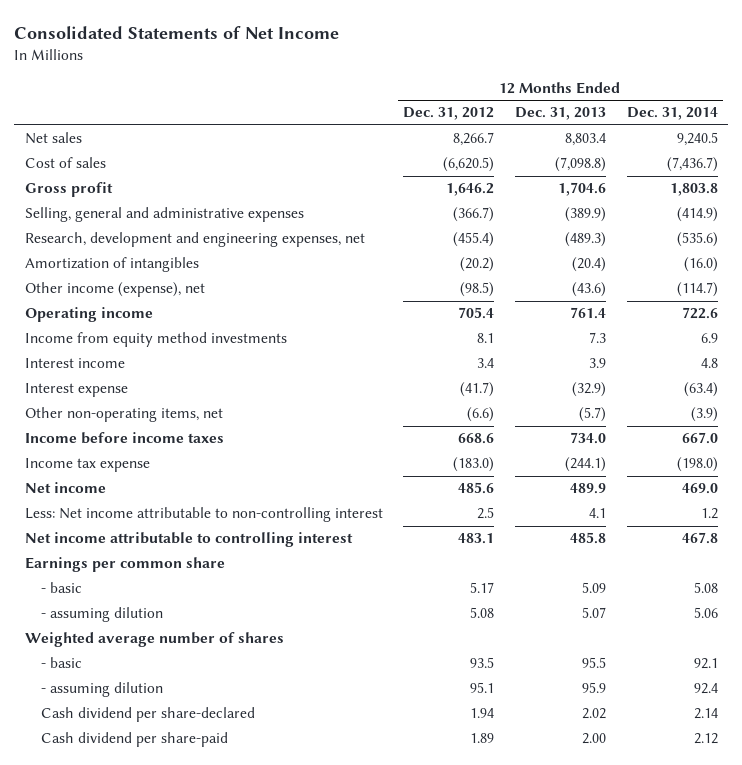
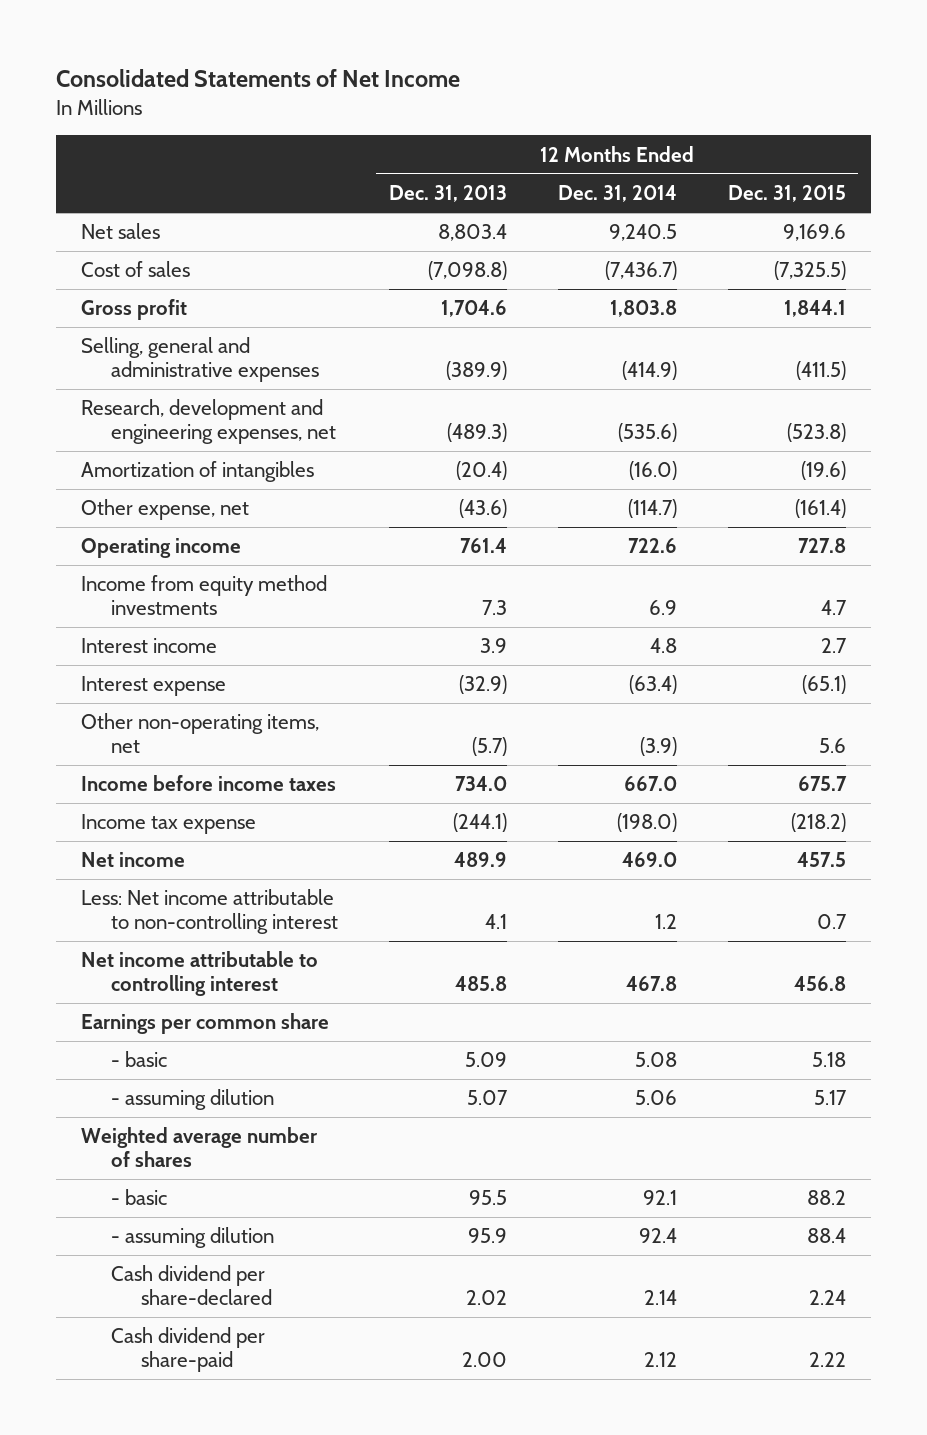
- | 12 Months Ended Dec. 31, 2012 | 12 Months Ended Dec. 31, 2013 | 12 Months Ended Dec. 31, 2014
+ | 12 Months Ended Dec. 31, 2013 | 12 Months Ended Dec. 31, 2014 | 12 Months Ended Dec. 31, 2015
- Other income (expense), net | (98.5) | (43.6) | (114.7)
+ Other expense, net | (43.6) | (114.7) | (161.4)

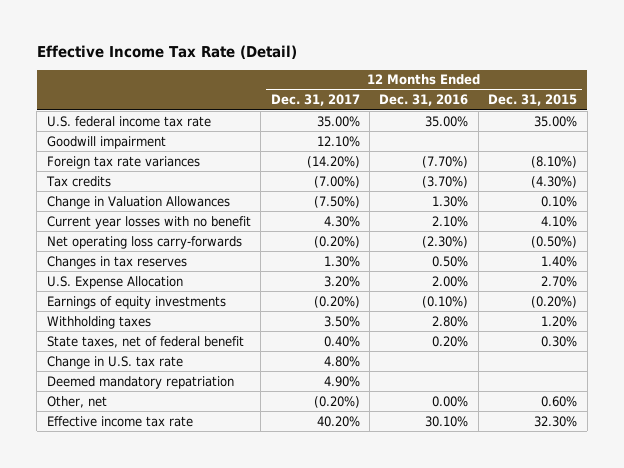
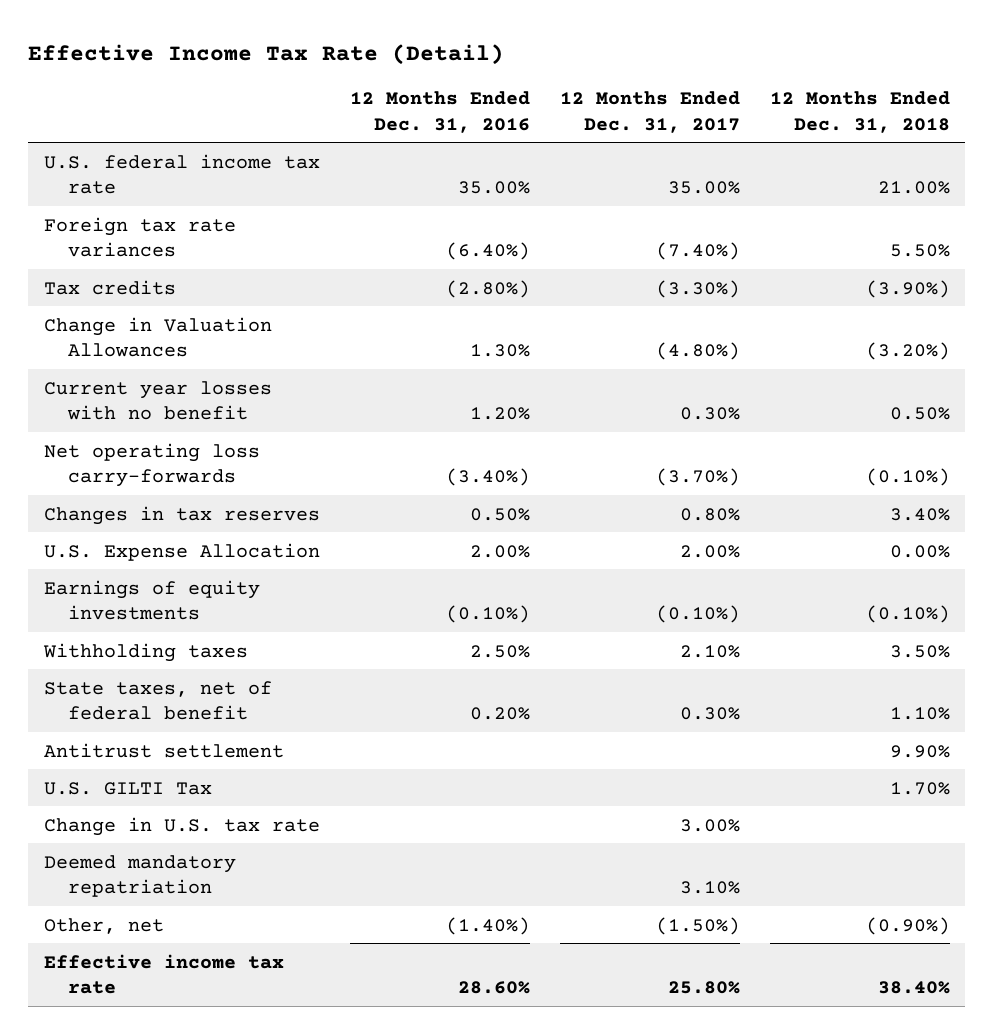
- | 12 Months Ended Dec. 31, 2017 | 12 Months Ended Dec. 31, 2016 | 12 Months Ended Dec. 31, 2015
+ | 12 Months Ended Dec. 31, 2016 | 12 Months Ended Dec. 31, 2017 | 12 Months Ended Dec. 31, 2018
- Goodwill impairment | 12.10% | |
- Foreign tax rate variances | (14.20%) | (7.70%) | (8.10%)
- Tax credits | (7.00%) | (3.70%) | (4.30%)
- Change in Valuation Allowances | (7.50%) | 1.30% | 0.10%
- Current year losses with no benefit | 4.30% | 2.10% | 4.10%
- Net operating loss carry-forwards | (0.20%) | (2.30%) | (0.50%)
- Changes in tax reserves | 1.30% | 0.50% | 1.40%
- U.S. Expense Allocation | 3.20% | 2.00% | 2.70%
- Earnings of equity investments | (0.20%) | (0.10%) | (0.20%)
- Withholding taxes | 3.50% | 2.80% | 1.20%
- State taxes, net of federal benefit | 0.40% | 0.20% | 0.30%
- Change in U.S. tax rate | 4.80% | |
- Deemed mandatory repatriation | 4.90% | |
- Other, net | (0.20%) | 0.00% | 0.60%
- Effective income tax rate | 40.20% | 30.10% | 32.30%
+ Foreign tax rate variances | (6.40%) | (7.40%) | 5.50%
+ Tax credits | (2.80%) | (3.30%) | (3.90%)
+ Change in Valuation Allowances | 1.30% | (4.80%) | (3.20%)
+ Current year losses with no benefit | 1.20% | 0.30% | 0.50%
+ Net operating loss carry-forwards | (3.40%) | (3.70%) | (0.10%)
+ Changes in tax reserves | 0.50% | 0.80% | 3.40%
+ U.S. Expense Allocation | 2.00% | 2.00% | 0.00%
+ Earnings of equity investments | (0.10%) | (0.10%) | (0.10%)
+ Withholding taxes | 2.50% | 2.10% | 3.50%
+ State taxes, net of federal benefit | 0.20% | 0.30% | 1.10%
+ Antitrust settlement | | | 9.90%
+ U.S. GILTI Tax | | | 1.70%
+ Change in U.S. tax rate | | 3.00% |
+ Deemed mandatory repatriation | | 3.10% |
+ Other, net | (1.40%) | (1.50%) | (0.90%)
+ Effective income tax rate | 28.60% | 25.80% | 38.40%

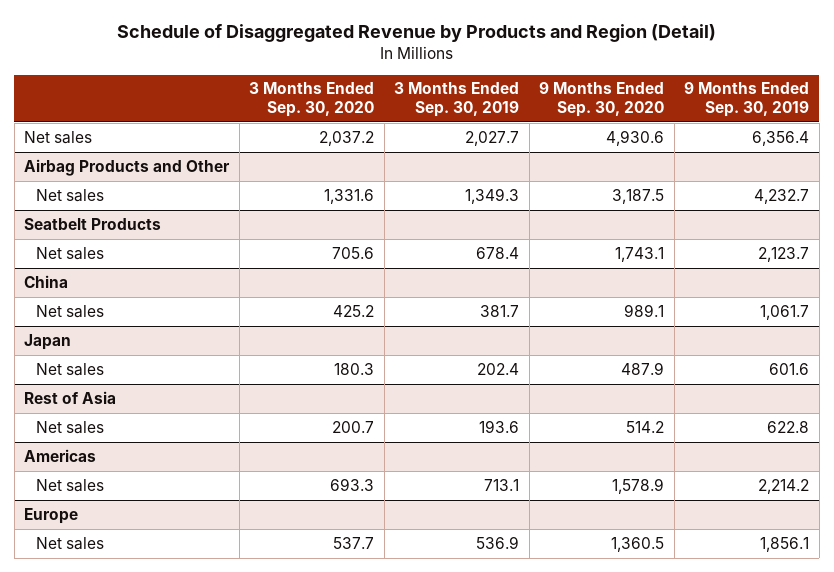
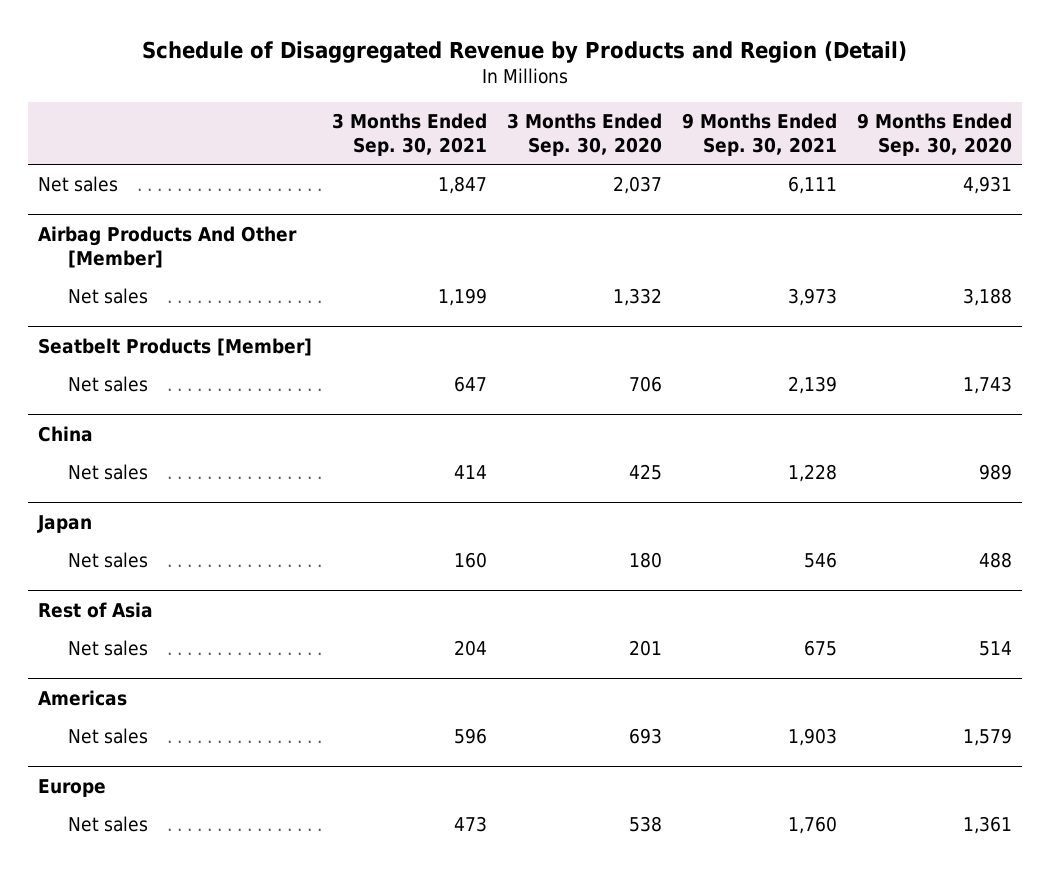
- | 3 Months Ended Sep. 30, 2020 | 3 Months Ended Sep. 30, 2019 | 9 Months Ended Sep. 30, 2020 | 9 Months Ended Sep. 30, 2019
+ | 3 Months Ended Sep. 30, 2021 | 3 Months Ended Sep. 30, 2020 | 9 Months Ended Sep. 30, 2021 | 9 Months Ended Sep. 30, 2020
- Net sales | 2,037.2 | 2,027.7 | 4,930.6 | 6,356.4
- Airbag Products and Other
- Net sales | 1,331.6 | 1,349.3 | 3,187.5 | 4,232.7
- Seatbelt Products
- Net sales | 705.6 | 678.4 | 1,743.1 | 2,123.7
+ Net sales | 1,847 | 2,037 | 6,111 | 4,931
+ Airbag Products And Other [Member]
+ Net sales | 1,199 | 1,332 | 3,973 | 3,188
+ Seatbelt Products [Member]
+ Net sales | 647 | 706 | 2,139 | 1,743
@ China
- Net sales | 425.2 | 381.7 | 989.1 | 1,061.7
+ Net sales | 414 | 425 | 1,228 | 989
@ Japan
- Net sales | 180.3 | 202.4 | 487.9 | 601.6
+ Net sales | 160 | 180 | 546 | 488
@ Rest of Asia
- Net sales | 200.7 | 193.6 | 514.2 | 622.8
+ Net sales | 204 | 201 | 675 | 514
@ Americas
- Net sales | 693.3 | 713.1 | 1,578.9 | 2,214.2
+ Net sales | 596 | 693 | 1,903 | 1,579
@ Europe
- Net sales | 537.7 | 536.9 | 1,360.5 | 1,856.1
+ Net sales | 473 | 538 | 1,760 | 1,361

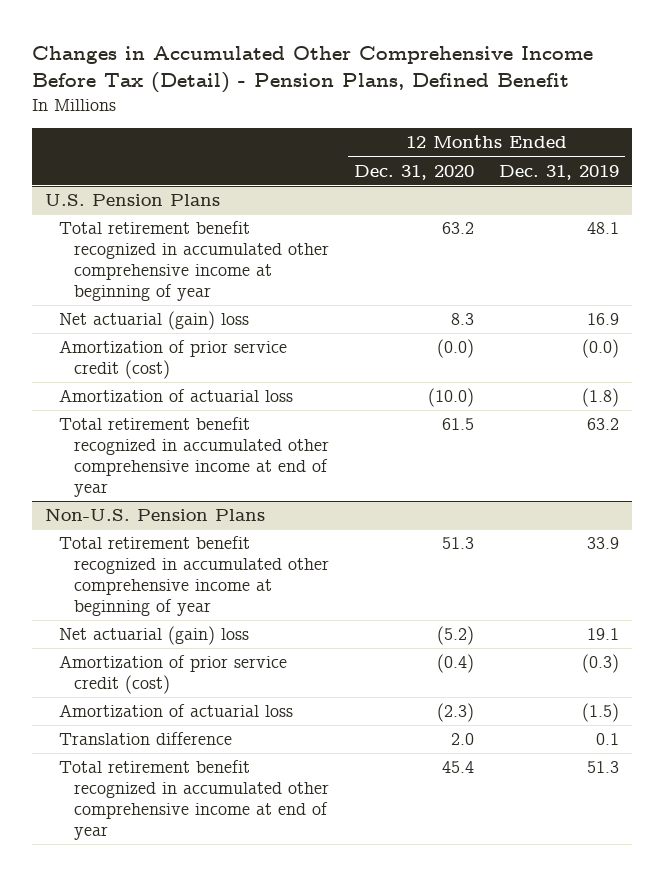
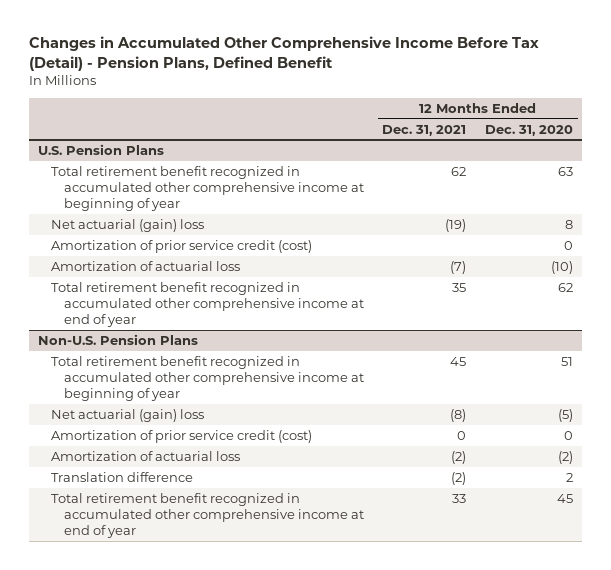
- | 12 Months Ended Dec. 31, 2020 | 12 Months Ended Dec. 31, 2019
+ | 12 Months Ended Dec. 31, 2021 | 12 Months Ended Dec. 31, 2020
@ U.S. Pension Plans
- Total retirement benefit recognized in accumulated other comprehensive income at beginning of year | 63.2 | 48.1
- Net actuarial (gain) loss | 8.3 | 16.9
- Amortization of prior service credit (cost) | (0.0) | (0.0)
- Amortization of actuarial loss | (10.0) | (1.8)
- Total retirement benefit recognized in accumulated other comprehensive income at end of year | 61.5 | 63.2
+ Total retirement benefit recognized in accumulated other comprehensive income at beginning of year | 62 | 63
+ Net actuarial (gain) loss | (19) | 8
+ Amortization of prior service credit (cost) | | 0
+ Amortization of actuarial loss | (7) | (10)
+ Total retirement benefit recognized in accumulated other comprehensive income at end of year | 35 | 62
@ Non-U.S. Pension Plans
- Total retirement benefit recognized in accumulated other comprehensive income at beginning of year | 51.3 | 33.9
- Net actuarial (gain) loss | (5.2) | 19.1
- Amortization of prior service credit (cost) | (0.4) | (0.3)
- Amortization of actuarial loss | (2.3) | (1.5)
- Translation difference | 2.0 | 0.1
- Total retirement benefit recognized in accumulated other comprehensive income at end of year | 45.4 | 51.3
+ Total retirement benefit recognized in accumulated other comprehensive income at beginning of year | 45 | 51
+ Net actuarial (gain) loss | (8) | (5)
+ Amortization of prior service credit (cost) | 0 | 0
+ Amortization of actuarial loss | (2) | (2)
+ Translation difference | (2) | 2
+ Total retirement benefit recognized in accumulated other comprehensive income at end of year | 33 | 45

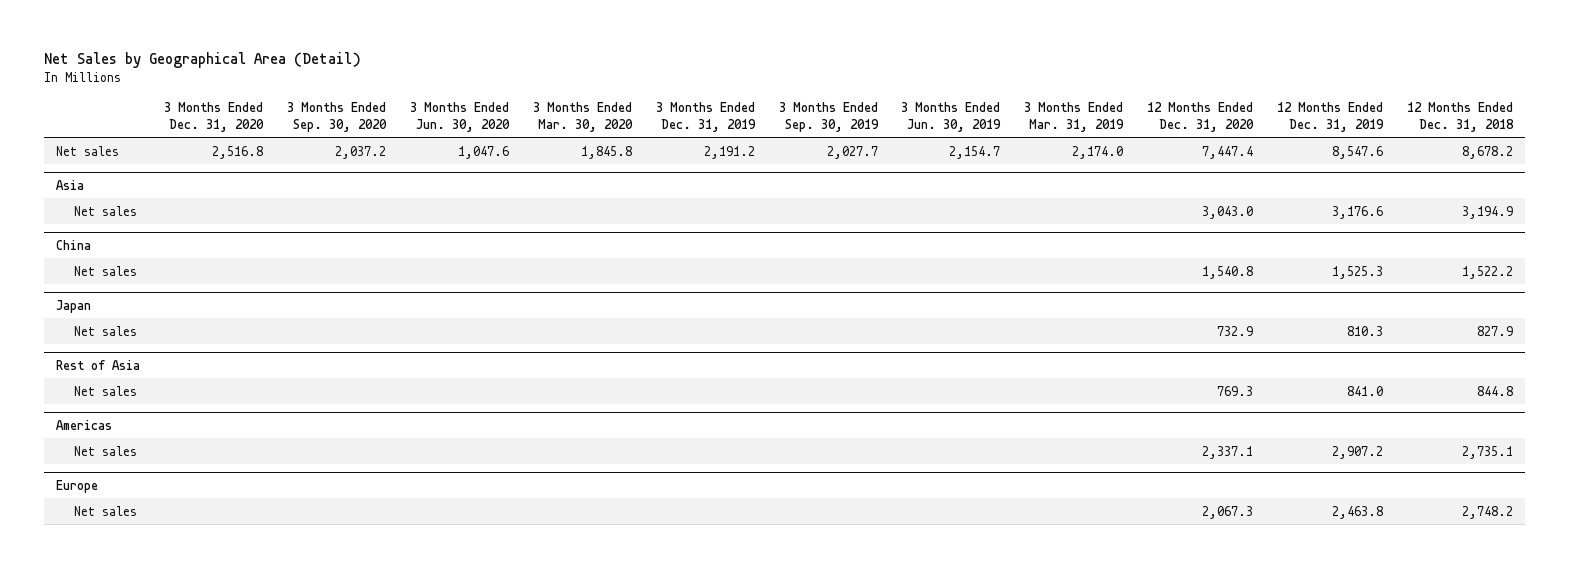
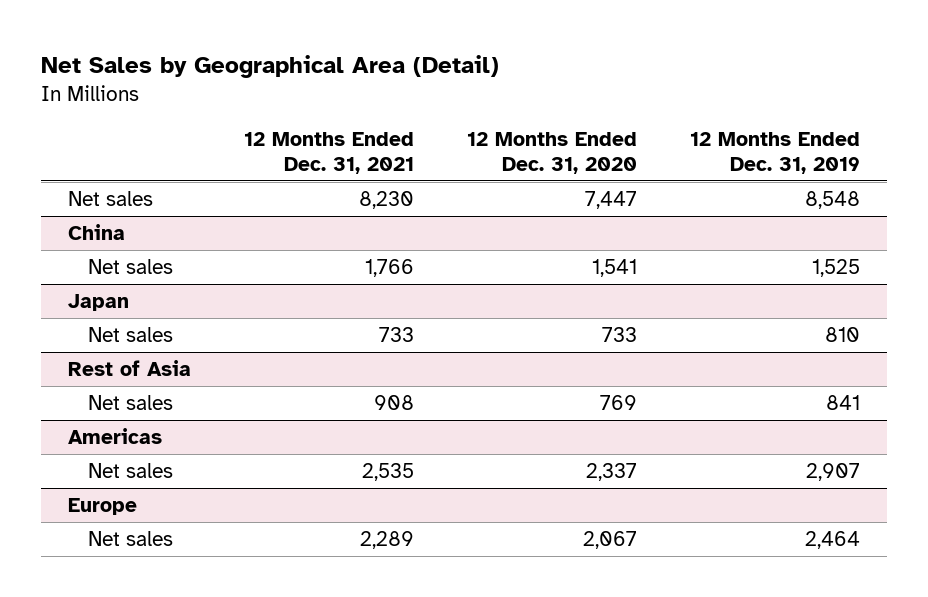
- | 3 Months Ended Dec. 31, 2020 | 3 Months Ended Sep. 30, 2020 | 3 Months Ended Jun. 30, 2020 | 3 Months Ended Mar. 30, 2020 | 3 Months Ended Dec. 31, 2019 | 3 Months Ended Sep. 30, 2019 | 3 Months Ended Jun. 30, 2019 | 3 Months Ended Mar. 31, 2019 | 12 Months Ended Dec. 31, 2020 | 12 Months Ended Dec. 31, 2019 | 12 Months Ended Dec. 31, 2018
+ | 12 Months Ended Dec. 31, 2021 | 12 Months Ended Dec. 31, 2020 | 12 Months Ended Dec. 31, 2019
- Net sales | 2,516.8 | 2,037.2 | 1,047.6 | 1,845.8 | 2,191.2 | 2,027.7 | 2,154.7 | 2,174.0 | 7,447.4 | 8,547.6 | 8,678.2
- Asia
- Net sales | | | | | | | | | 3,043.0 | 3,176.6 | 3,194.9
+ Net sales | 8,230 | 7,447 | 8,548
@ China
- Net sales | | | | | | | | | 1,540.8 | 1,525.3 | 1,522.2
+ Net sales | 1,766 | 1,541 | 1,525
@ Japan
- Net sales | | | | | | | | | 732.9 | 810.3 | 827.9
+ Net sales | 733 | 733 | 810
@ Rest of Asia
- Net sales | | | | | | | | | 769.3 | 841.0 | 844.8
+ Net sales | 908 | 769 | 841
@ Americas
- Net sales | | | | | | | | | 2,337.1 | 2,907.2 | 2,735.1
+ Net sales | 2,535 | 2,337 | 2,907
@ Europe
- Net sales | | | | | | | | | 2,067.3 | 2,463.8 | 2,748.2
+ Net sales | 2,289 | 2,067 | 2,464

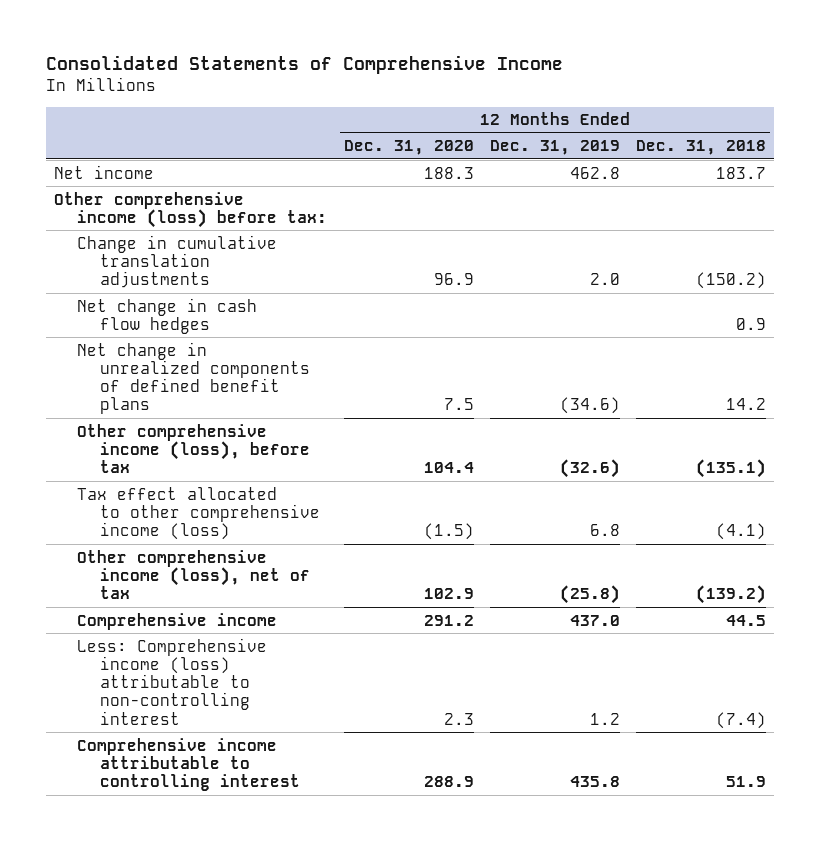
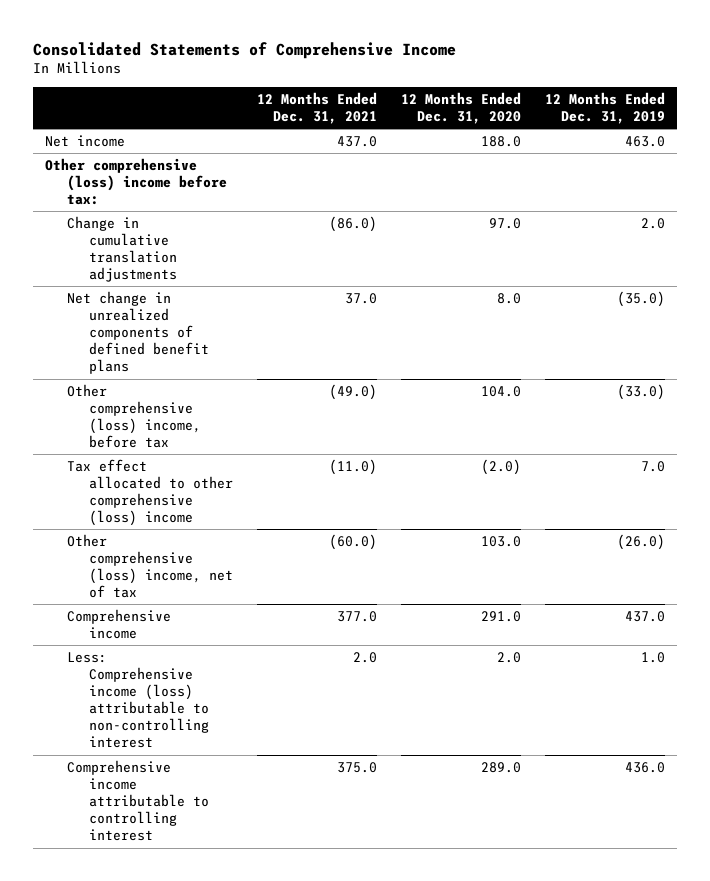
- | 12 Months Ended Dec. 31, 2020 | 12 Months Ended Dec. 31, 2019 | 12 Months Ended Dec. 31, 2018
+ | 12 Months Ended Dec. 31, 2021 | 12 Months Ended Dec. 31, 2020 | 12 Months Ended Dec. 31, 2019
- Net income | 188.3 | 462.8 | 183.7
- Other comprehensive income (loss) before tax:
- Change in cumulative translation adjustments | 96.9 | 2.0 | (150.2)
- Net change in cash flow hedges | | | 0.9
- Net change in unrealized components of defined benefit plans | 7.5 | (34.6) | 14.2
- Other comprehensive income (loss), before tax | 104.4 | (32.6) | (135.1)
- Tax effect allocated to other comprehensive income (loss) | (1.5) | 6.8 | (4.1)
- Other comprehensive income (loss), net of tax | 102.9 | (25.8) | (139.2)
- Comprehensive income | 291.2 | 437.0 | 44.5
- Less: Comprehensive income (loss) attributable to non-controlling interest | 2.3 | 1.2 | (7.4)
- Comprehensive income attributable to controlling interest | 288.9 | 435.8 | 51.9
+ Net income | 437.0 | 188.0 | 463.0
+ Other comprehensive (loss) income before tax:
+ Change in cumulative translation adjustments | (86.0) | 97.0 | 2.0
+ Net change in unrealized components of defined benefit plans | 37.0 | 8.0 | (35.0)
+ Other comprehensive (loss) income, before tax | (49.0) | 104.0 | (33.0)
+ Tax effect allocated to other comprehensive (loss) income | (11.0) | (2.0) | 7.0
+ Other comprehensive (loss) income, net of tax | (60.0) | 103.0 | (26.0)
+ Comprehensive income | 377.0 | 291.0 | 437.0
+ Less: Comprehensive income (loss) attributable to non-controlling interest | 2.0 | 2.0 | 1.0
+ Comprehensive income attributable to controlling interest | 375.0 | 289.0 | 436.0

